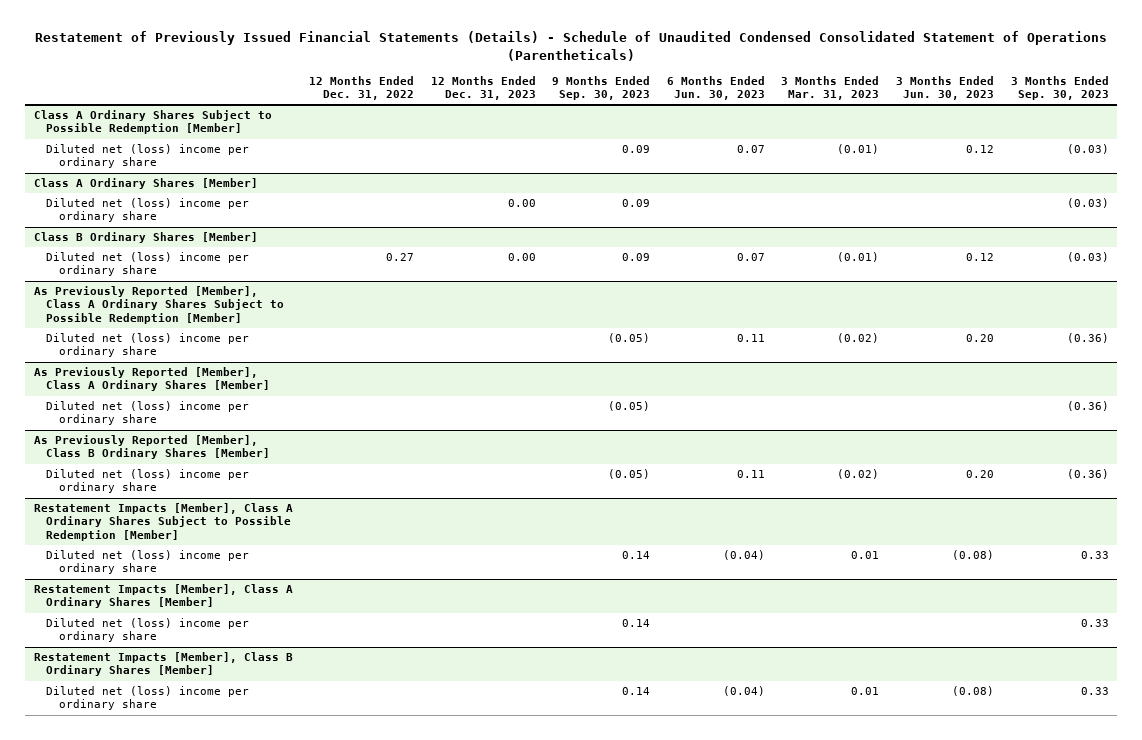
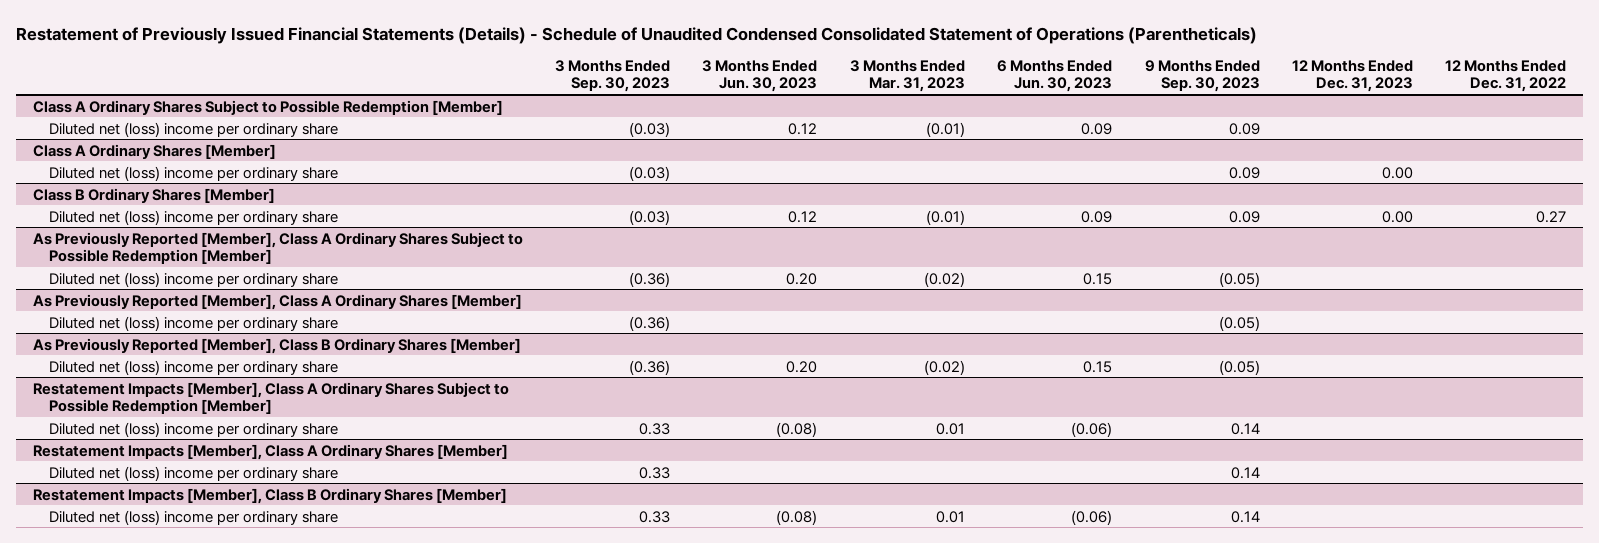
- | 12 Months Ended Dec. 31, 2022 | 12 Months Ended Dec. 31, 2023 | 9 Months Ended Sep. 30, 2023 | 6 Months Ended Jun. 30, 2023 | 3 Months Ended Mar. 31, 2023 | 3 Months Ended Jun. 30, 2023 | 3 Months Ended Sep. 30, 2023
+ | 3 Months Ended Sep. 30, 2023 | 3 Months Ended Jun. 30, 2023 | 3 Months Ended Mar. 31, 2023 | 6 Months Ended Jun. 30, 2023 | 9 Months Ended Sep. 30, 2023 | 12 Months Ended Dec. 31, 2023 | 12 Months Ended Dec. 31, 2022
@ Class A Ordinary Shares Subject to Possible Redemption [Member]
- Diluted net (loss) income per ordinary share | | | 0.09 | 0.07 | (0.01) | 0.12 | (0.03)
+ Diluted net (loss) income per ordinary share | (0.03) | 0.12 | (0.01) | 0.09 | 0.09 | |
@ Class B Ordinary Shares [Member]
- Diluted net (loss) income per ordinary share | 0.27 | 0.00 | 0.09 | 0.07 | (0.01) | 0.12 | (0.03)
+ Diluted net (loss) income per ordinary share | (0.03) | 0.12 | (0.01) | 0.09 | 0.09 | 0.00 | 0.27
@ As Previously Reported [Member], Class A Ordinary Shares Subject to Possible Redemption [Member]
- Diluted net (loss) income per ordinary share | | | (0.05) | 0.11 | (0.02) | 0.20 | (0.36)
+ Diluted net (loss) income per ordinary share | (0.36) | 0.20 | (0.02) | 0.15 | (0.05) | |
@ As Previously Reported [Member], Class B Ordinary Shares [Member]
- Diluted net (loss) income per ordinary share | | | (0.05) | 0.11 | (0.02) | 0.20 | (0.36)
+ Diluted net (loss) income per ordinary share | (0.36) | 0.20 | (0.02) | 0.15 | (0.05) | |
@ Restatement Impacts [Member], Class A Ordinary Shares Subject to Possible Redemption [Member]
- Diluted net (loss) income per ordinary share | | | 0.14 | (0.04) | 0.01 | (0.08) | 0.33
+ Diluted net (loss) income per ordinary share | 0.33 | (0.08) | 0.01 | (0.06) | 0.14 | |
@ Restatement Impacts [Member], Class B Ordinary Shares [Member]
- Diluted net (loss) income per ordinary share | | | 0.14 | (0.04) | 0.01 | (0.08) | 0.33
+ Diluted net (loss) income per ordinary share | 0.33 | (0.08) | 0.01 | (0.06) | 0.14 | |

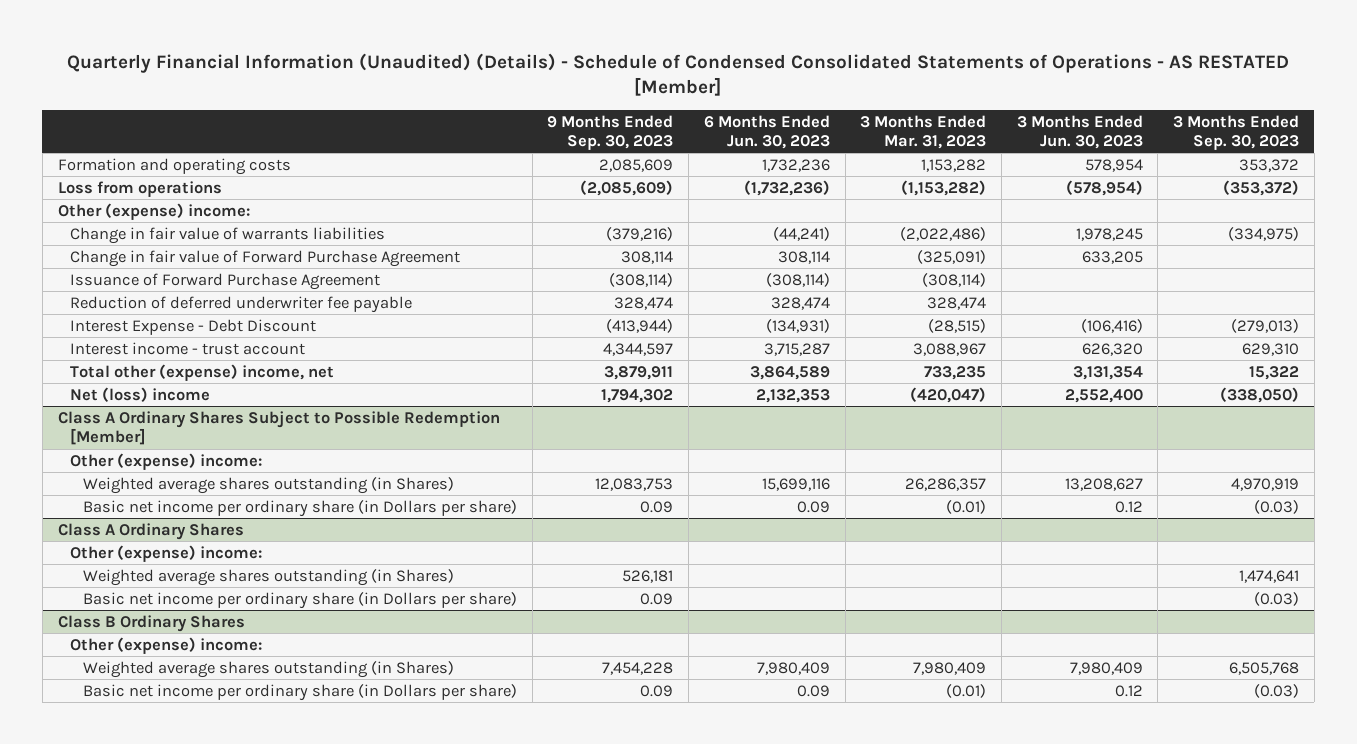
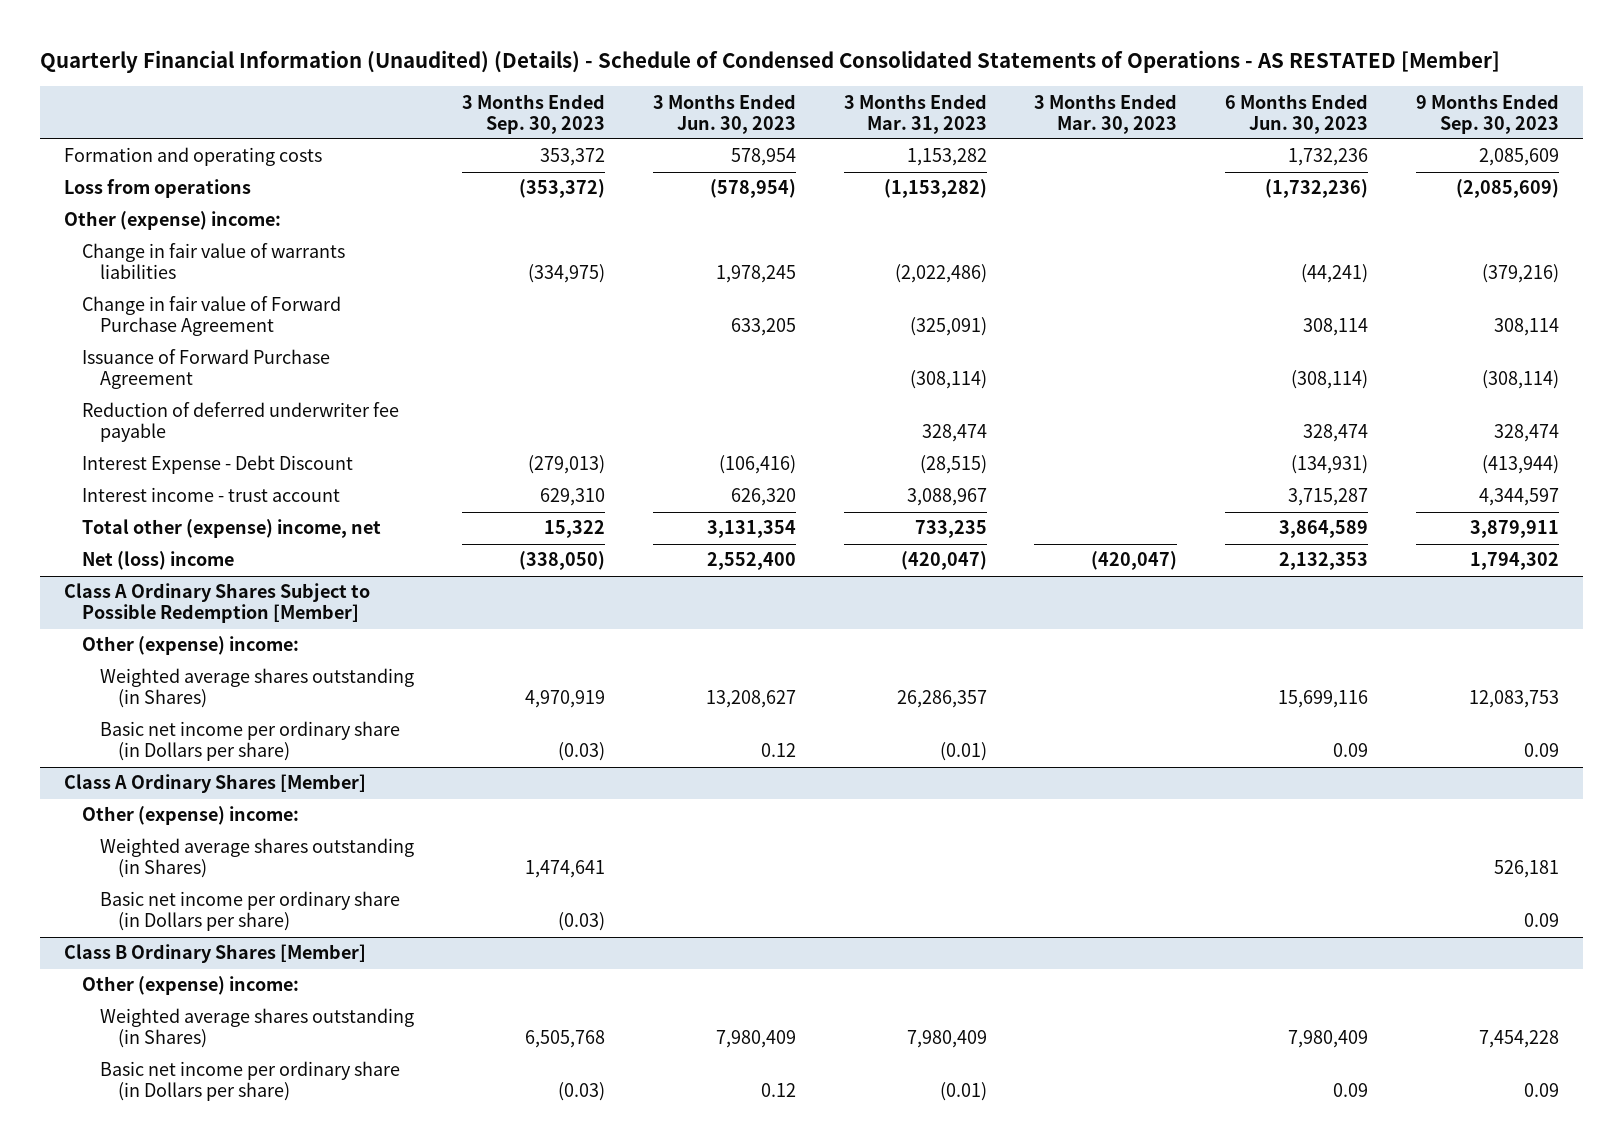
- | 9 Months Ended Sep. 30, 2023 | 6 Months Ended Jun. 30, 2023 | 3 Months Ended Mar. 31, 2023 | 3 Months Ended Jun. 30, 2023 | 3 Months Ended Sep. 30, 2023
+ | 3 Months Ended Sep. 30, 2023 | 3 Months Ended Jun. 30, 2023 | 3 Months Ended Mar. 31, 2023 | 3 Months Ended Mar. 30, 2023 | 6 Months Ended Jun. 30, 2023 | 9 Months Ended Sep. 30, 2023
- Class A Ordinary Shares
+ Class A Ordinary Shares [Member]
- Class B Ordinary Shares
+ Class B Ordinary Shares [Member]

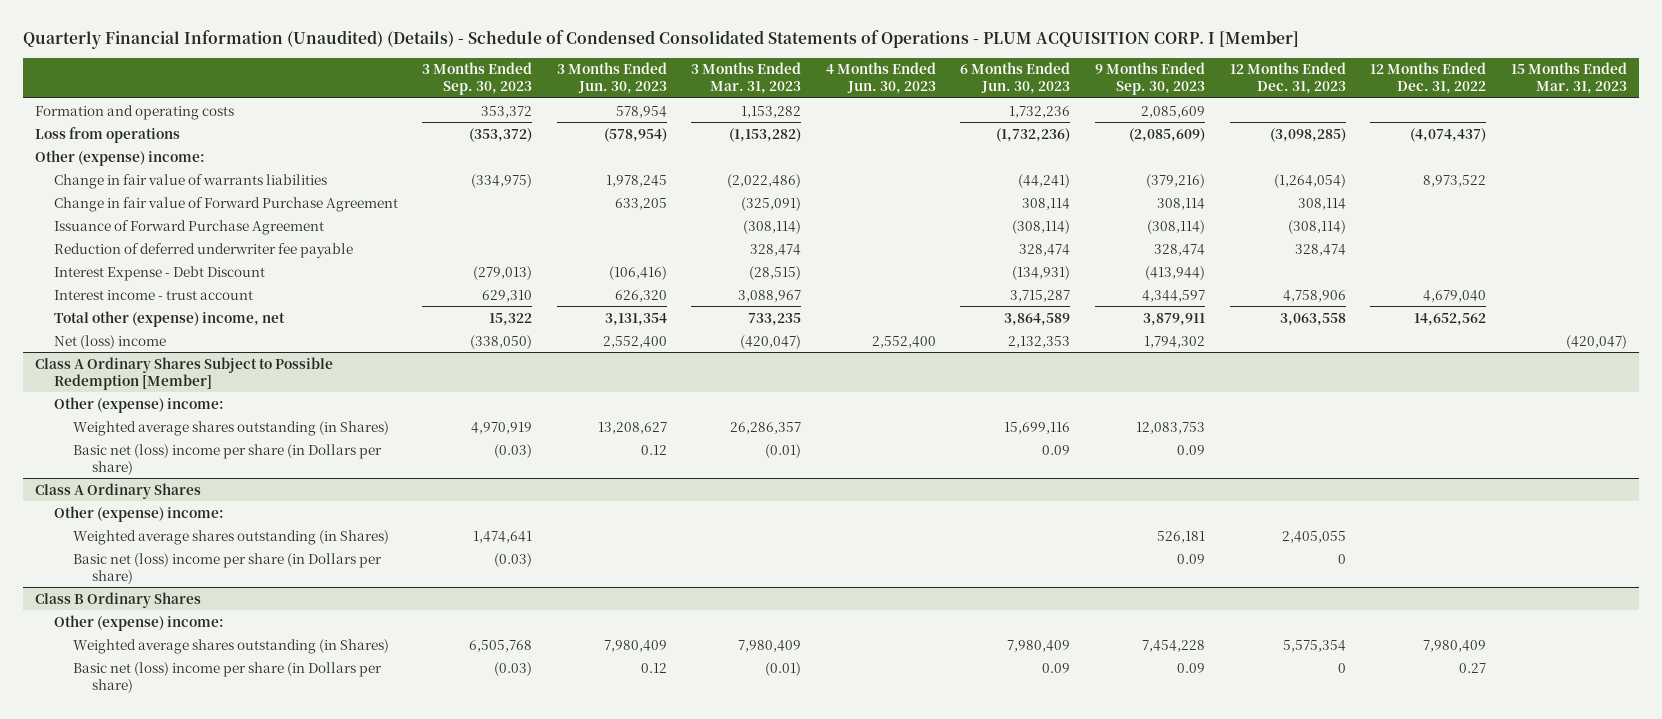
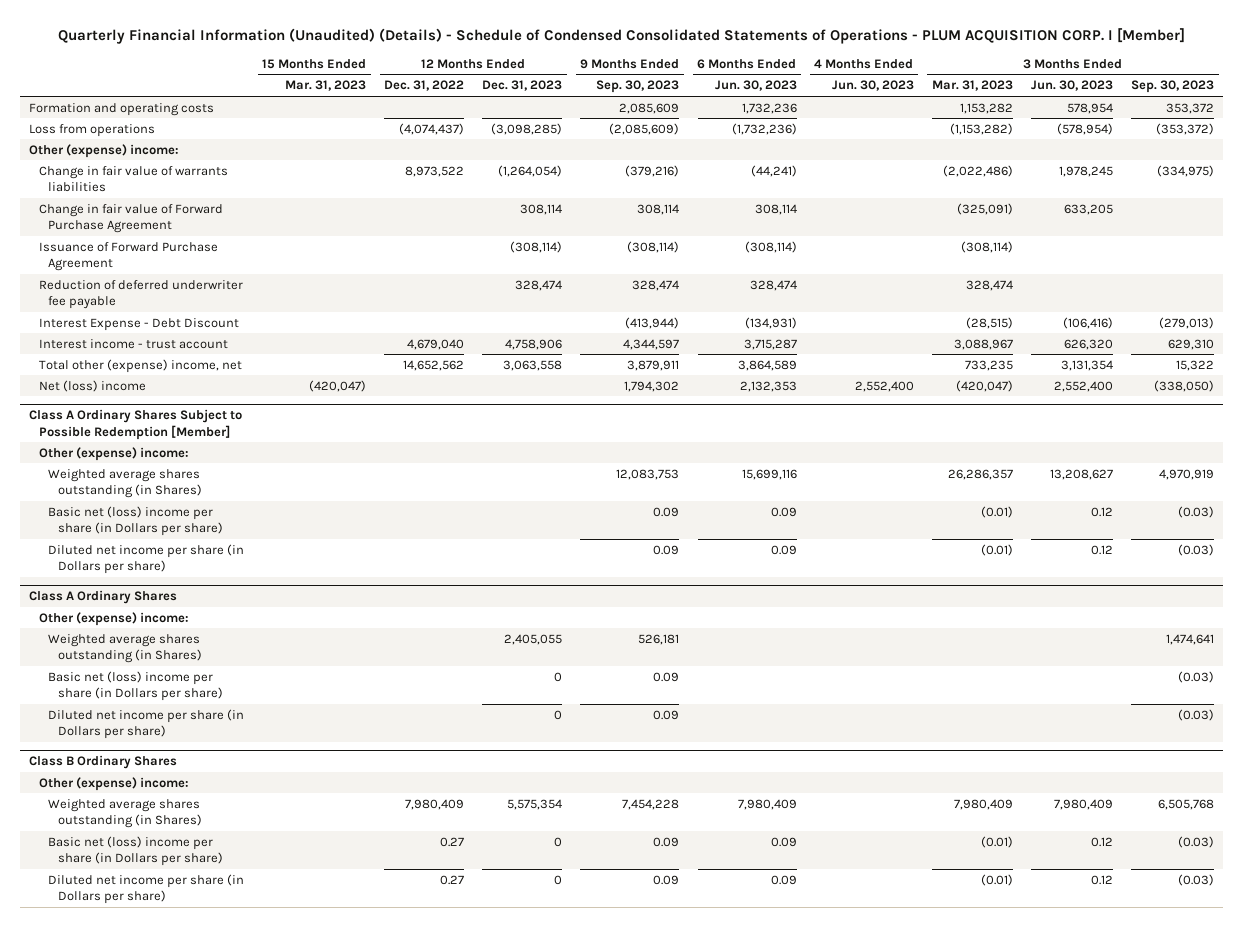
- | 3 Months Ended Sep. 30, 2023 | 3 Months Ended Jun. 30, 2023 | 3 Months Ended Mar. 31, 2023 | 4 Months Ended Jun. 30, 2023 | 6 Months Ended Jun. 30, 2023 | 9 Months Ended Sep. 30, 2023 | 12 Months Ended Dec. 31, 2023 | 12 Months Ended Dec. 31, 2022 | 15 Months Ended Mar. 31, 2023
+ | 15 Months Ended Mar. 31, 2023 | 12 Months Ended Dec. 31, 2022 | 12 Months Ended Dec. 31, 2023 | 9 Months Ended Sep. 30, 2023 | 6 Months Ended Jun. 30, 2023 | 4 Months Ended Jun. 30, 2023 | 3 Months Ended Mar. 31, 2023 | 3 Months Ended Jun. 30, 2023 | 3 Months Ended Sep. 30, 2023
@ Class A Ordinary Shares Subject to Possible Redemption [Member]
+ Diluted net income per share (in Dollars per share) | | | | 0.09 | 0.09 | | (0.01) | 0.12 | (0.03)
@ Class A Ordinary Shares
+ Diluted net income per share (in Dollars per share) | | | 0 | 0.09 | | | | | (0.03)
@ Class B Ordinary Shares
+ Diluted net income per share (in Dollars per share) | | 0.27 | 0 | 0.09 | 0.09 | | (0.01) | 0.12 | (0.03)

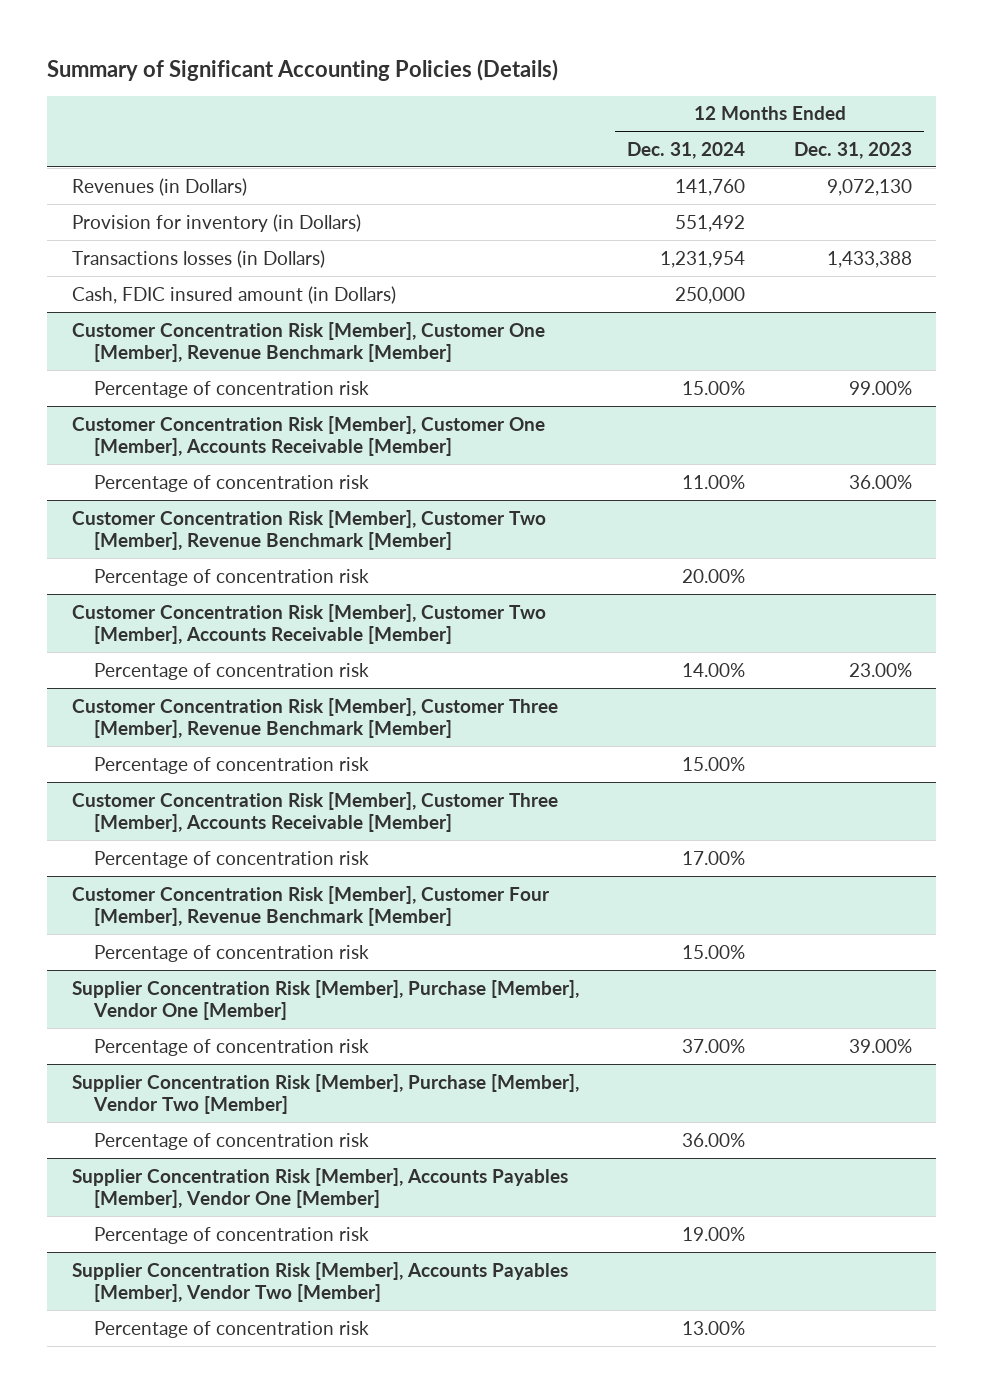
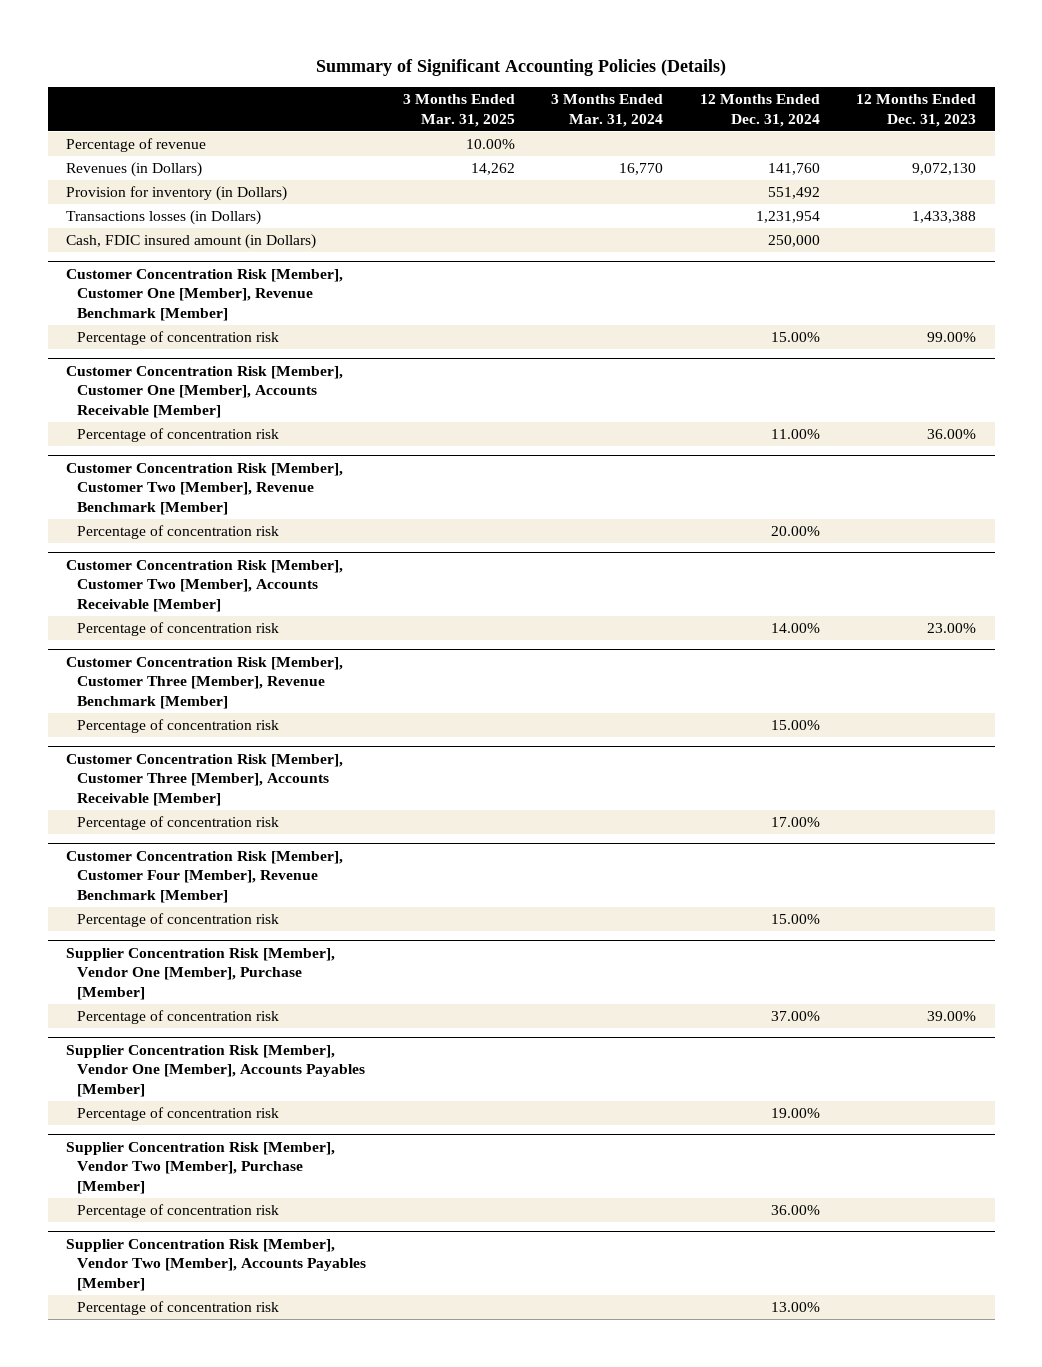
- | 12 Months Ended Dec. 31, 2024 | 12 Months Ended Dec. 31, 2023
+ | 3 Months Ended Mar. 31, 2025 | 3 Months Ended Mar. 31, 2024 | 12 Months Ended Dec. 31, 2024 | 12 Months Ended Dec. 31, 2023
+ Percentage of revenue | 10.00% | | |
- Supplier Concentration Risk [Member], Purchase [Member], Vendor One [Member]
+ Supplier Concentration Risk [Member], Vendor One [Member], Purchase [Member]
- Supplier Concentration Risk [Member], Purchase [Member], Vendor Two [Member]
- Percentage of concentration risk | 36.00% |
- Supplier Concentration Risk [Member], Accounts Payables [Member], Vendor One [Member]
+ Supplier Concentration Risk [Member], Vendor One [Member], Accounts Payables [Member]
- Supplier Concentration Risk [Member], Accounts Payables [Member], Vendor Two [Member]
+ Supplier Concentration Risk [Member], Vendor Two [Member], Purchase [Member]
+ Percentage of concentration risk | | | 36.00% |
+ Supplier Concentration Risk [Member], Vendor Two [Member], Accounts Payables [Member]

